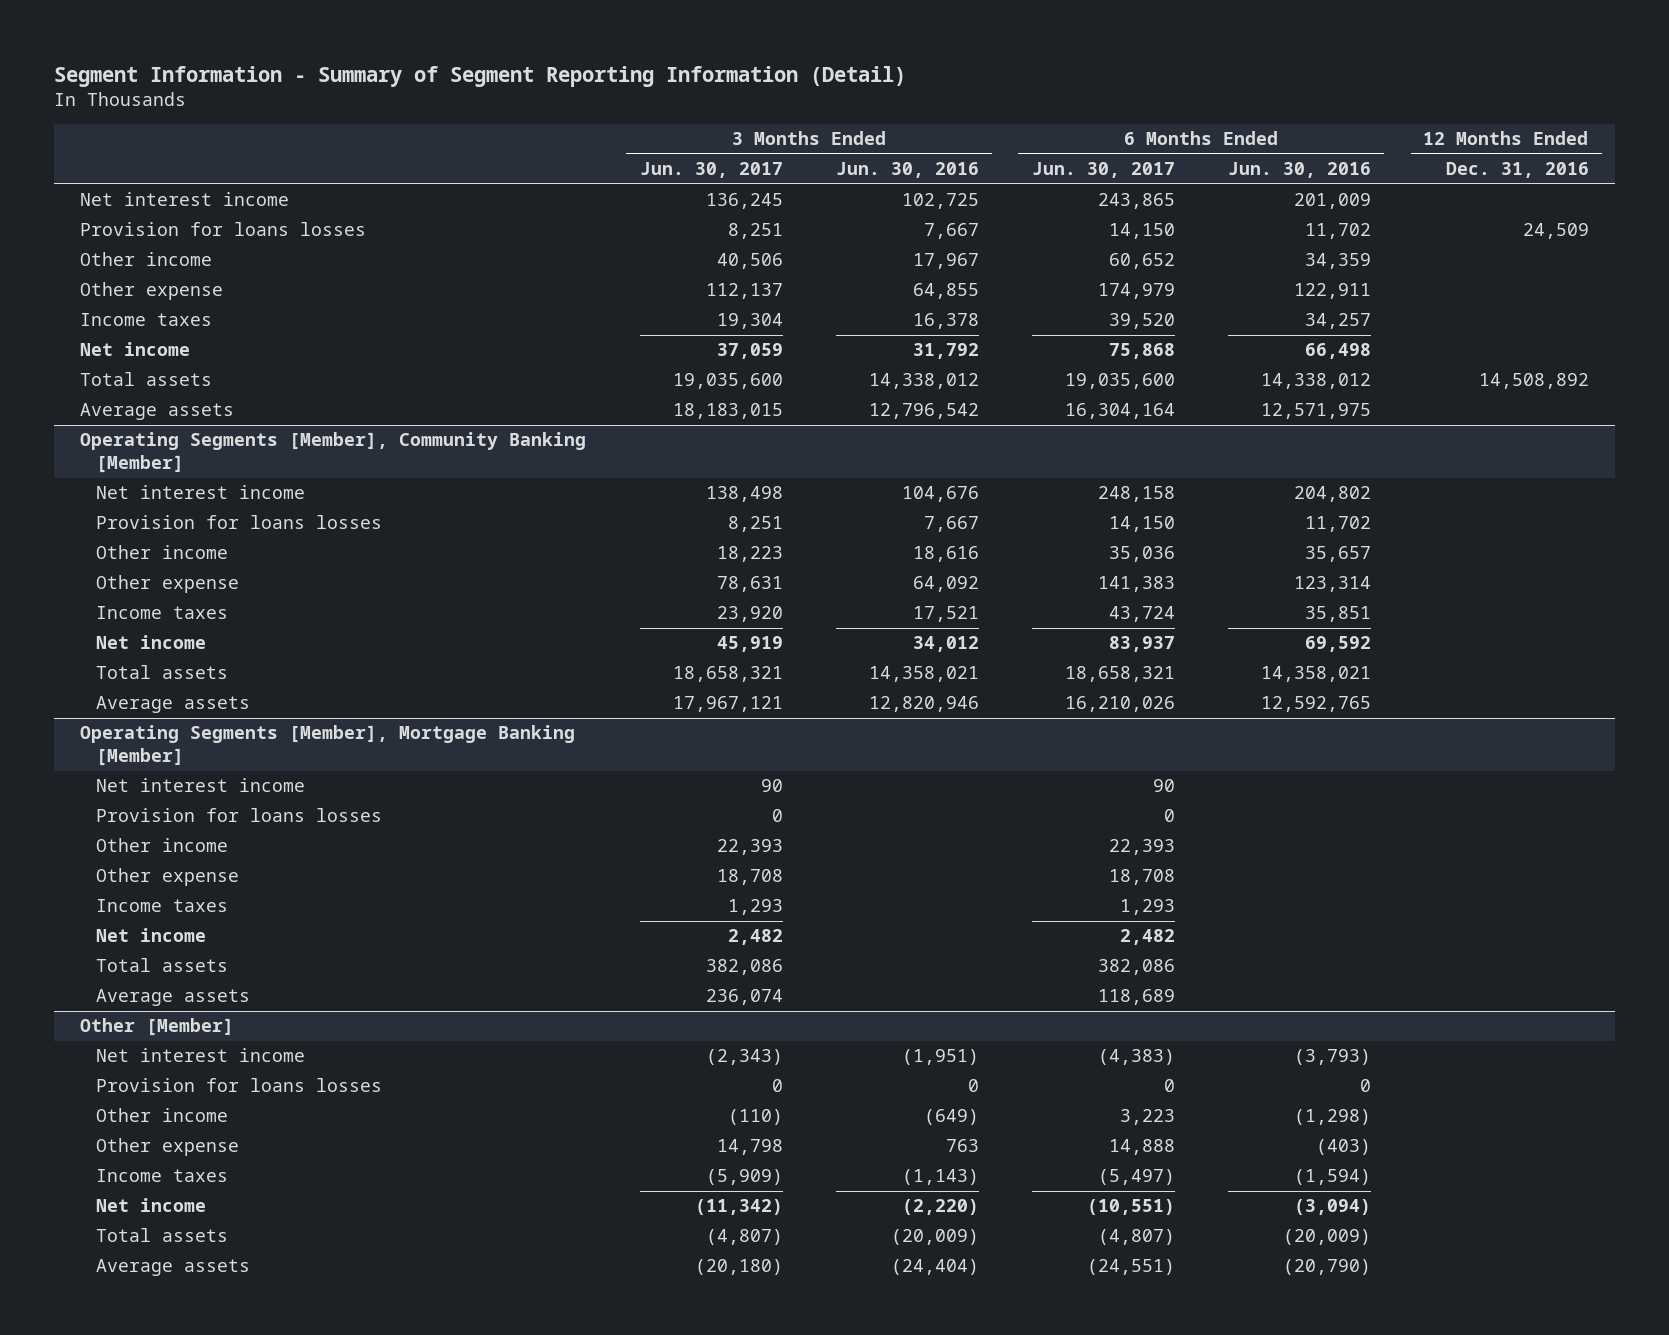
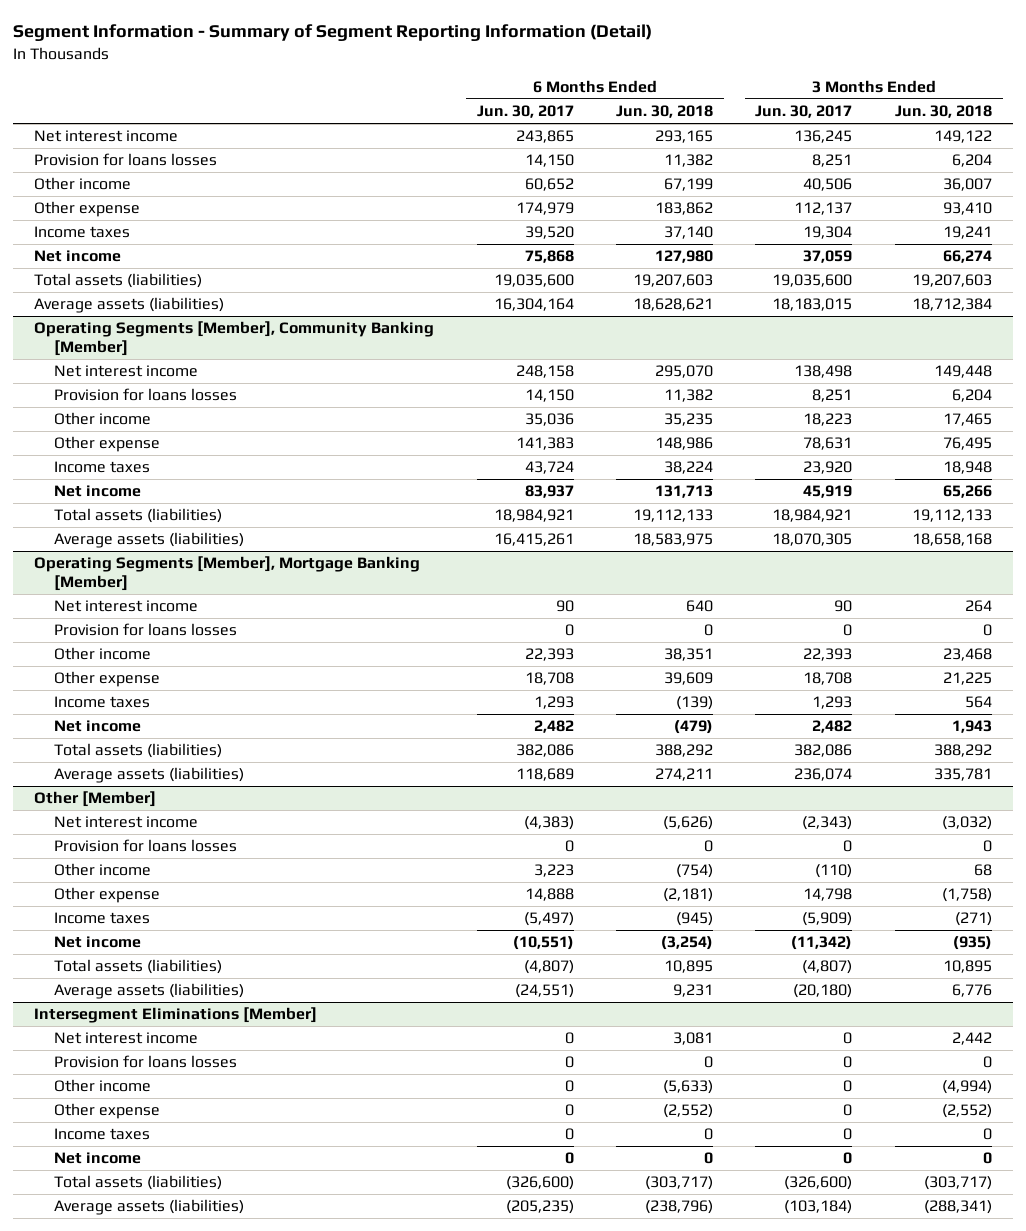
- | 3 Months Ended Jun. 30, 2017 | 3 Months Ended Jun. 30, 2016 | 6 Months Ended Jun. 30, 2017 | 6 Months Ended Jun. 30, 2016 | 12 Months Ended Dec. 31, 2016
+ | 6 Months Ended Jun. 30, 2017 | 6 Months Ended Jun. 30, 2018 | 3 Months Ended Jun. 30, 2017 | 3 Months Ended Jun. 30, 2018
- Total assets | 19,035,600 | 14,338,012 | 19,035,600 | 14,338,012 | 14,508,892
- Average assets | 18,183,015 | 12,796,542 | 16,304,164 | 12,571,975 |
+ Total assets (liabilities) | 19,035,600 | 19,207,603 | 19,035,600 | 19,207,603
+ Average assets (liabilities) | 16,304,164 | 18,628,621 | 18,183,015 | 18,712,384
@ Operating Segments [Member], Community Banking [Member]
- Total assets | 18,658,321 | 14,358,021 | 18,658,321 | 14,358,021 |
- Average assets | 17,967,121 | 12,820,946 | 16,210,026 | 12,592,765 |
+ Total assets (liabilities) | 18,984,921 | 19,112,133 | 18,984,921 | 19,112,133
+ Average assets (liabilities) | 16,415,261 | 18,583,975 | 18,070,305 | 18,658,168
@ Operating Segments [Member], Mortgage Banking [Member]
- Total assets | 382,086 | | 382,086 | |
- Average assets | 236,074 | | 118,689 | |
+ Total assets (liabilities) | 382,086 | 388,292 | 382,086 | 388,292
+ Average assets (liabilities) | 118,689 | 274,211 | 236,074 | 335,781
@ Other [Member]
- Total assets | (4,807) | (20,009) | (4,807) | (20,009) |
- Average assets | (20,180) | (24,404) | (24,551) | (20,790) |
+ Total assets (liabilities) | (4,807) | 10,895 | (4,807) | 10,895
+ Average assets (liabilities) | (24,551) | 9,231 | (20,180) | 6,776
+ Intersegment Eliminations [Member]
+ Net interest income | 0 | 3,081 | 0 | 2,442
+ Provision for loans losses | 0 | 0 | 0 | 0
+ Other income | 0 | (5,633) | 0 | (4,994)
+ Other expense | 0 | (2,552) | 0 | (2,552)
+ Income taxes | 0 | 0 | 0 | 0
+ Net income | 0 | 0 | 0 | 0
+ Total assets (liabilities) | (326,600) | (303,717) | (326,600) | (303,717)
+ Average assets (liabilities) | (205,235) | (238,796) | (103,184) | (288,341)

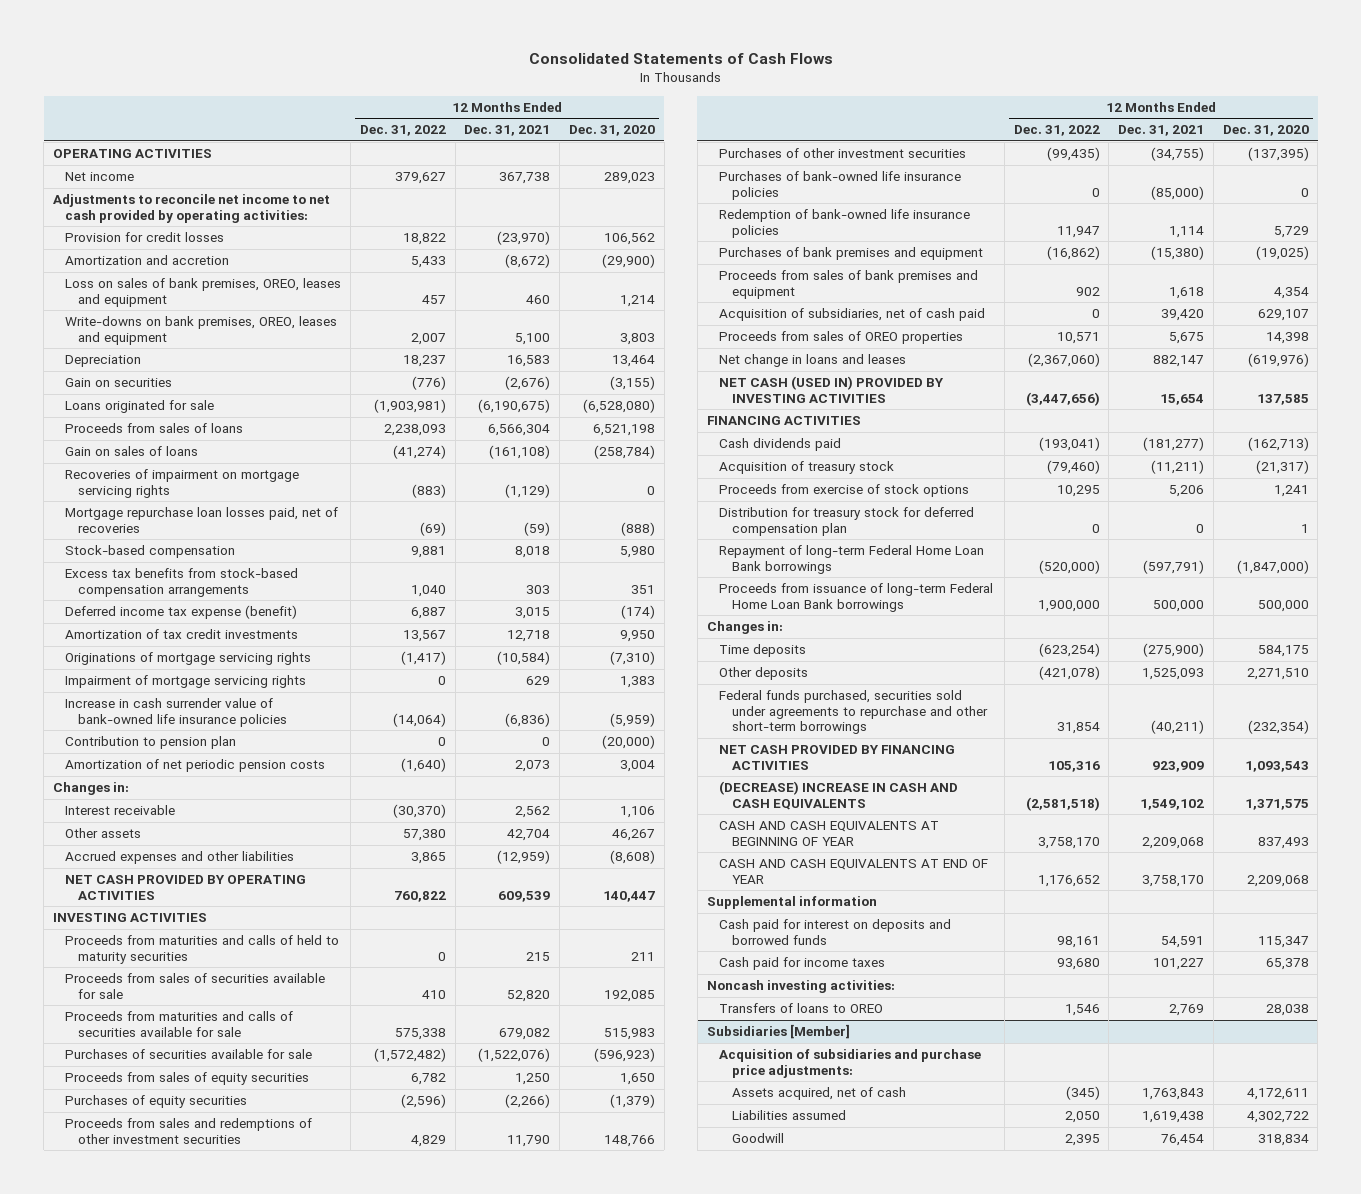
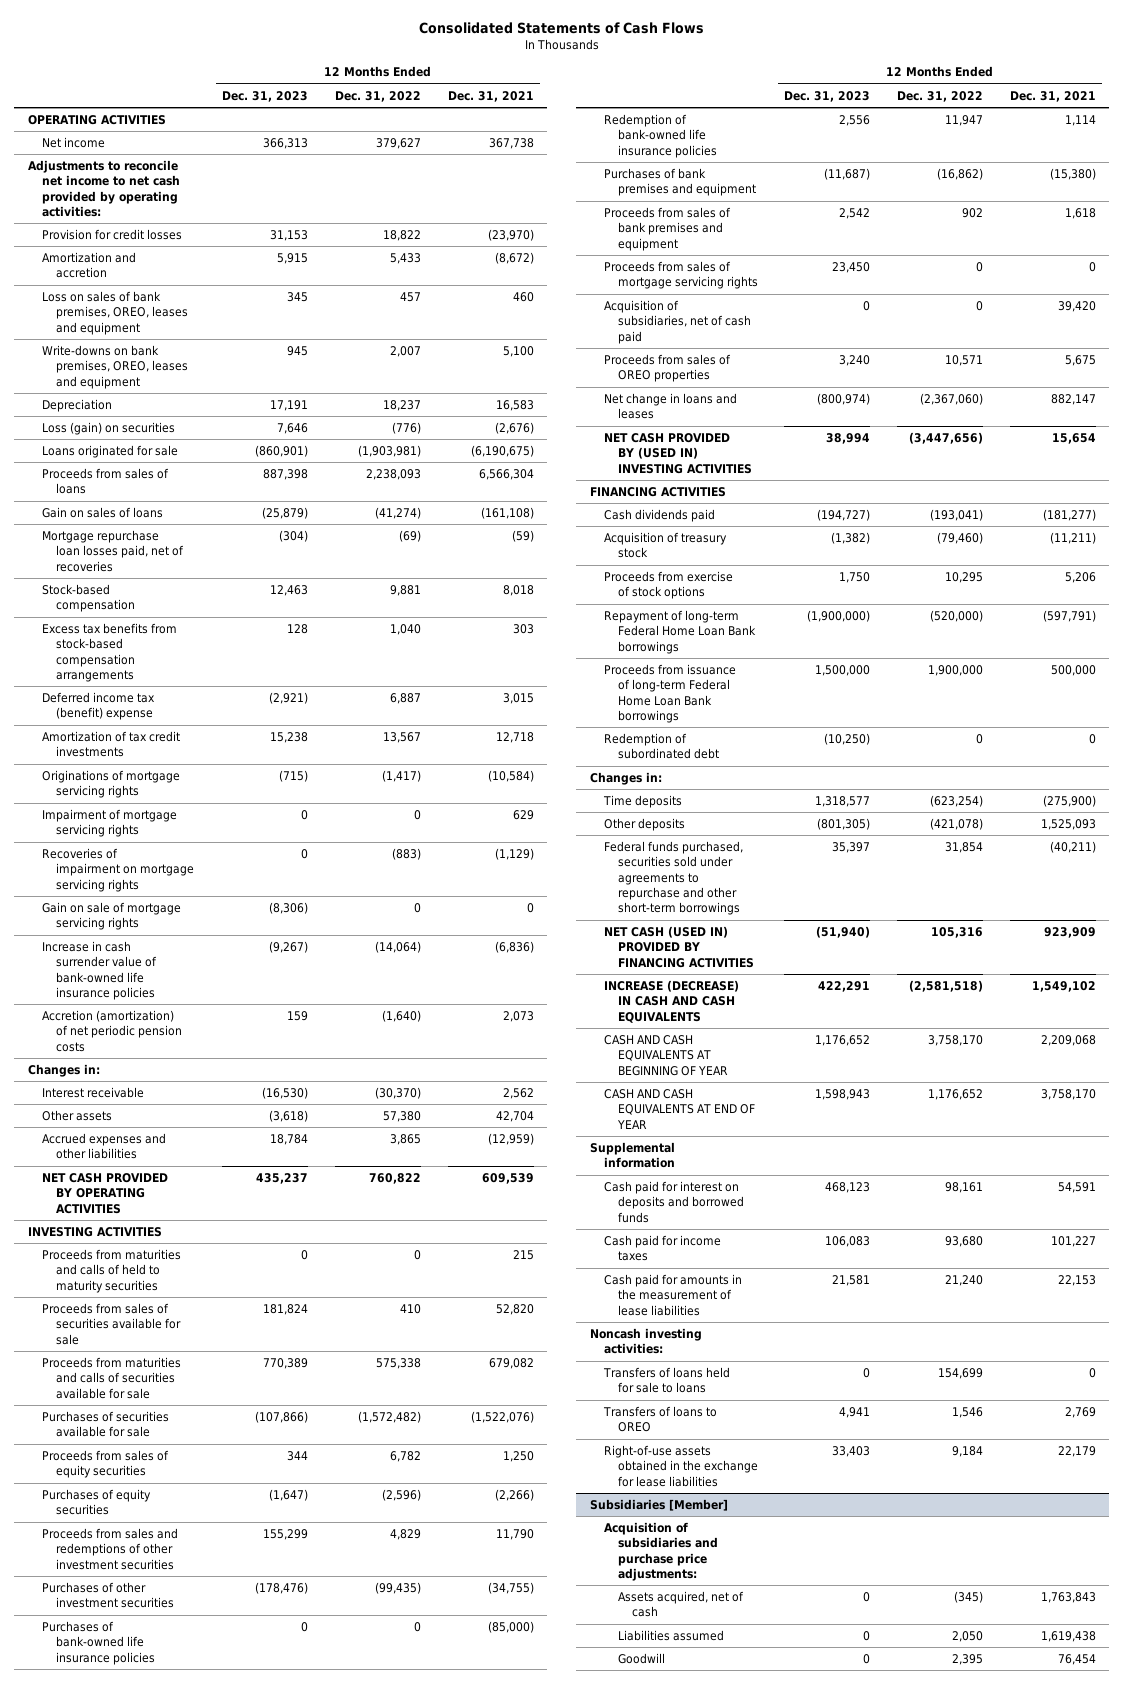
- | 12 Months Ended Dec. 31, 2022 | 12 Months Ended Dec. 31, 2021 | 12 Months Ended Dec. 31, 2020
+ | 12 Months Ended Dec. 31, 2023 | 12 Months Ended Dec. 31, 2022 | 12 Months Ended Dec. 31, 2021
- Gain on securities | (776) | (2,676) | (3,155)
+ Loss (gain) on securities | 7,646 | (776) | (2,676)
- Deferred income tax expense (benefit) | 6,887 | 3,015 | (174)
+ Deferred income tax (benefit) expense | (2,921) | 6,887 | 3,015
moved down: Recoveries of impairment on mortgage servicing rights | 0 | (883) | (1,129)
+ Gain on sale of mortgage servicing rights | (8,306) | 0 | 0
- Contribution to pension plan | 0 | 0 | (20,000)
- Amortization of net periodic pension costs | (1,640) | 2,073 | 3,004
+ Accretion (amortization) of net periodic pension costs | 159 | (1,640) | 2,073
+ Proceeds from sales of mortgage servicing rights | 23,450 | 0 | 0
- NET CASH (USED IN) PROVIDED BY INVESTING ACTIVITIES | (3,447,656) | 15,654 | 137,585
+ NET CASH PROVIDED BY (USED IN) INVESTING ACTIVITIES | 38,994 | (3,447,656) | 15,654
- Distribution for treasury stock for deferred compensation plan | 0 | 0 | 1
+ Redemption of subordinated debt | (10,250) | 0 | 0
- NET CASH PROVIDED BY FINANCING ACTIVITIES | 105,316 | 923,909 | 1,093,543
- (DECREASE) INCREASE IN CASH AND CASH EQUIVALENTS | (2,581,518) | 1,549,102 | 1,371,575
+ NET CASH (USED IN) PROVIDED BY FINANCING ACTIVITIES | (51,940) | 105,316 | 923,909
+ INCREASE (DECREASE) IN CASH AND CASH EQUIVALENTS | 422,291 | (2,581,518) | 1,549,102
+ Cash paid for amounts in the measurement of lease liabilities | 21,581 | 21,240 | 22,153
+ Transfers of loans held for sale to loans | 0 | 154,699 | 0
+ Right-of-use assets obtained in the exchange for lease liabilities | 33,403 | 9,184 | 22,179

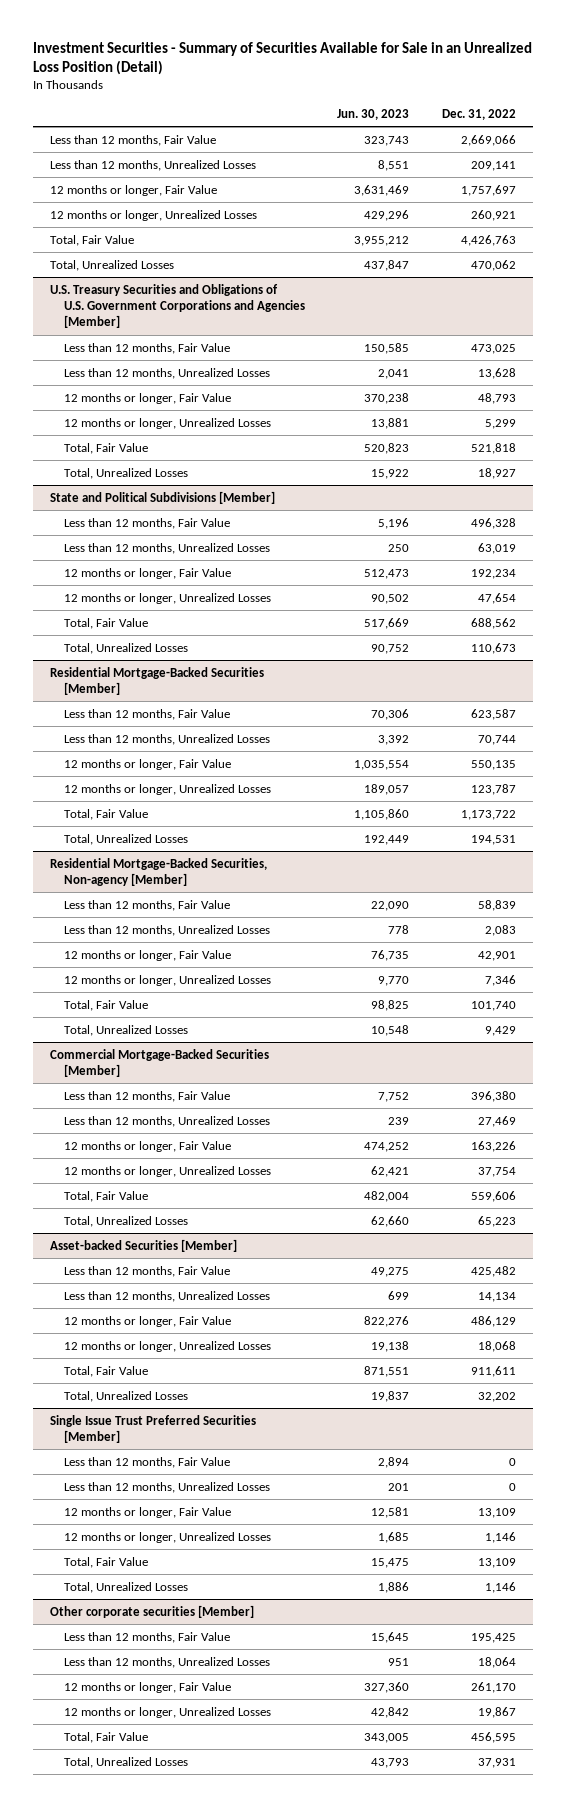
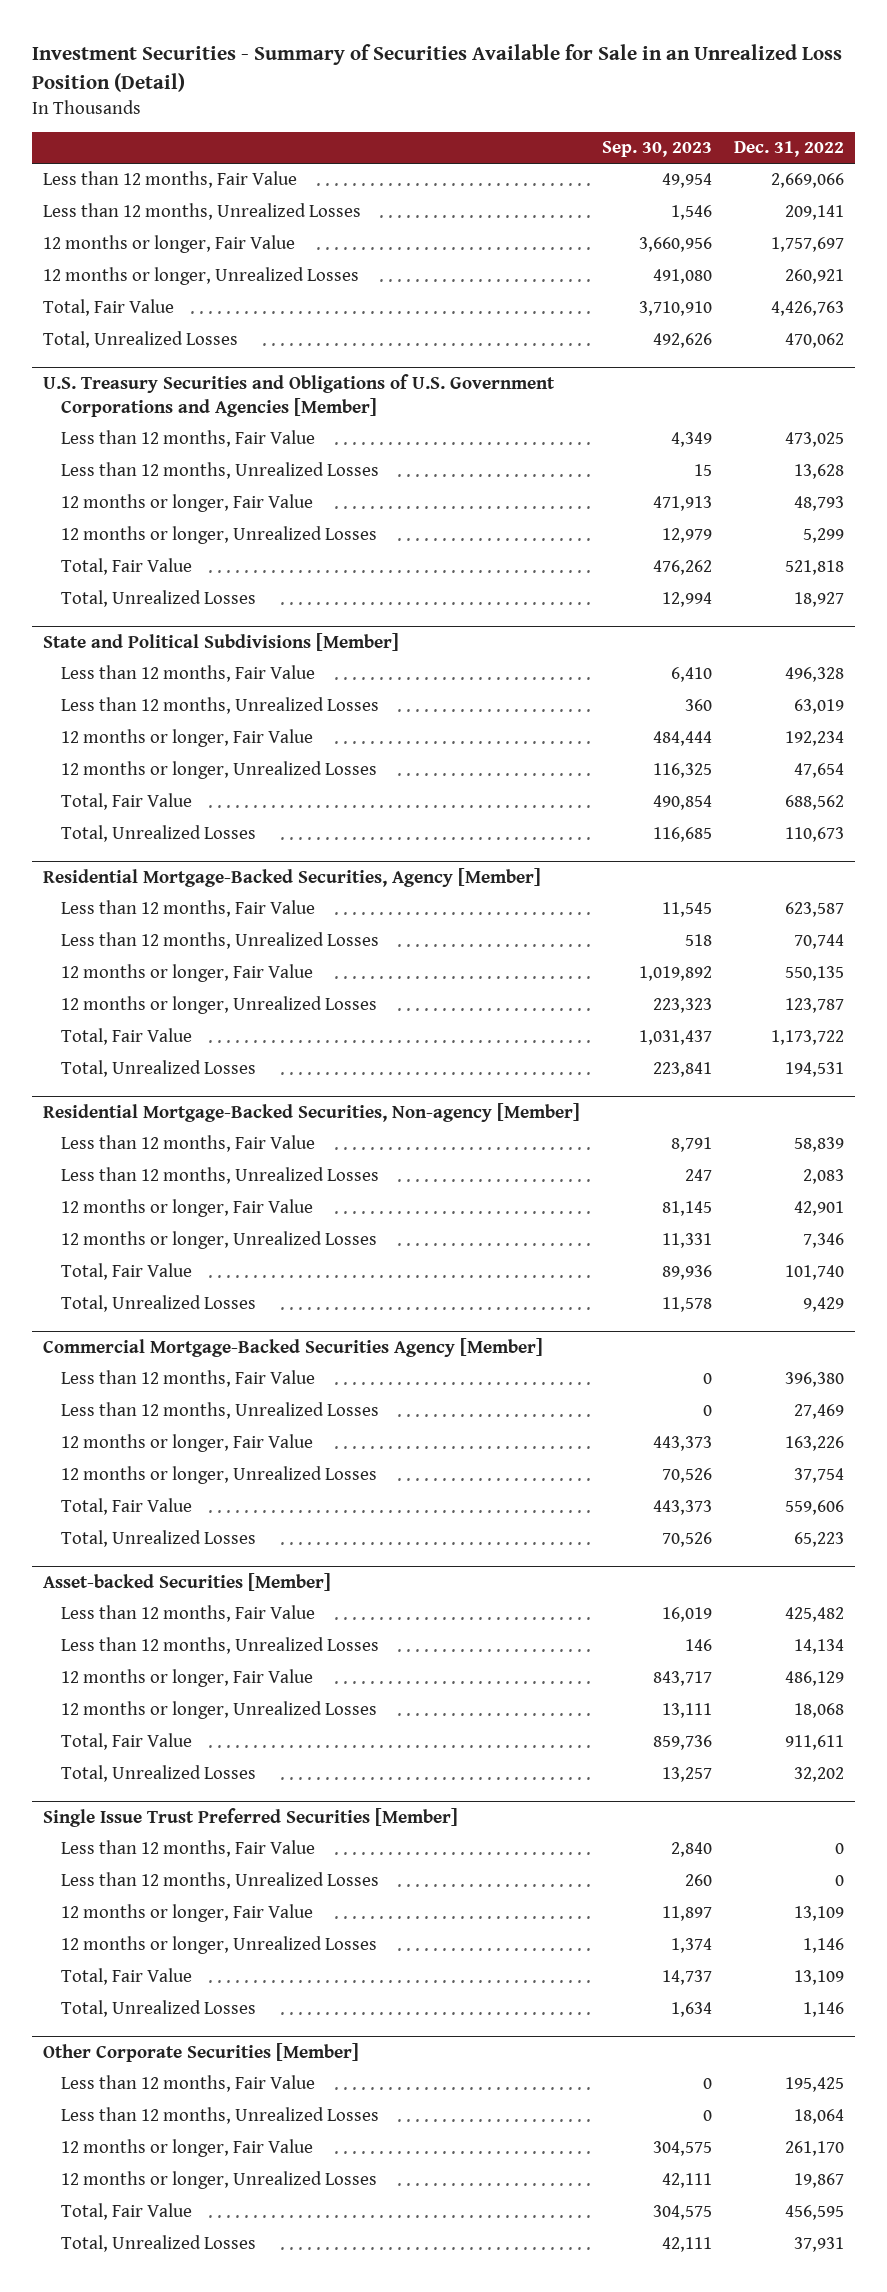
- | Jun. 30, 2023 | Dec. 31, 2022
+ | Sep. 30, 2023 | Dec. 31, 2022
- Residential Mortgage-Backed Securities [Member]
+ Residential Mortgage-Backed Securities, Agency [Member]
- Commercial Mortgage-Backed Securities [Member]
+ Commercial Mortgage-Backed Securities Agency [Member]
- Other corporate securities [Member]
+ Other Corporate Securities [Member]

